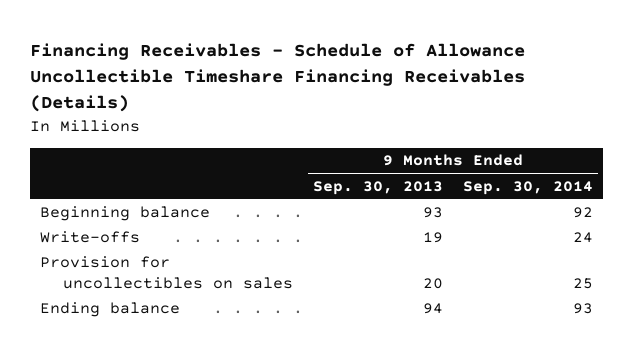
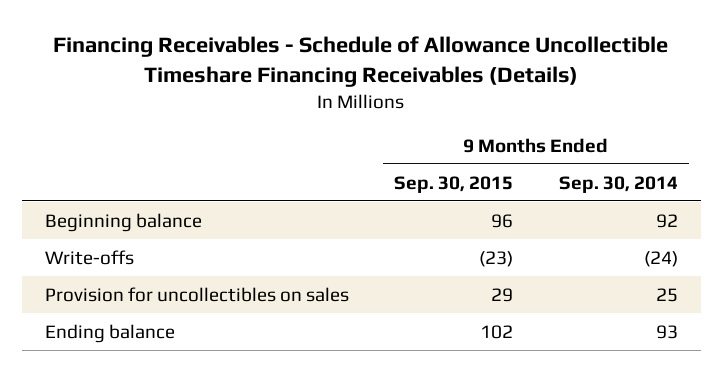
- | 9 Months Ended Sep. 30, 2013 | 9 Months Ended Sep. 30, 2014
+ | 9 Months Ended Sep. 30, 2015 | 9 Months Ended Sep. 30, 2014
- Write-offs | 19 | 24
+ Write-offs | (23) | (24)

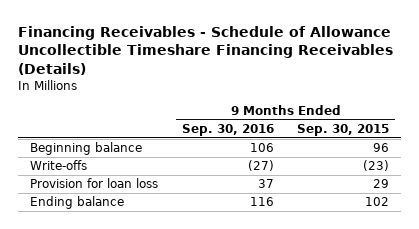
- | 9 Months Ended Sep. 30, 2015 | 9 Months Ended Sep. 30, 2014
+ | 9 Months Ended Sep. 30, 2016 | 9 Months Ended Sep. 30, 2015
- Provision for uncollectibles on sales | 29 | 25
+ Provision for loan loss | 37 | 29

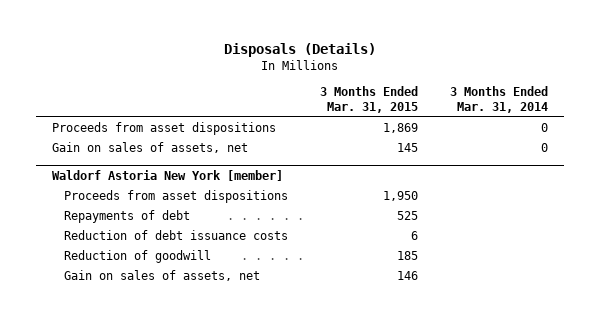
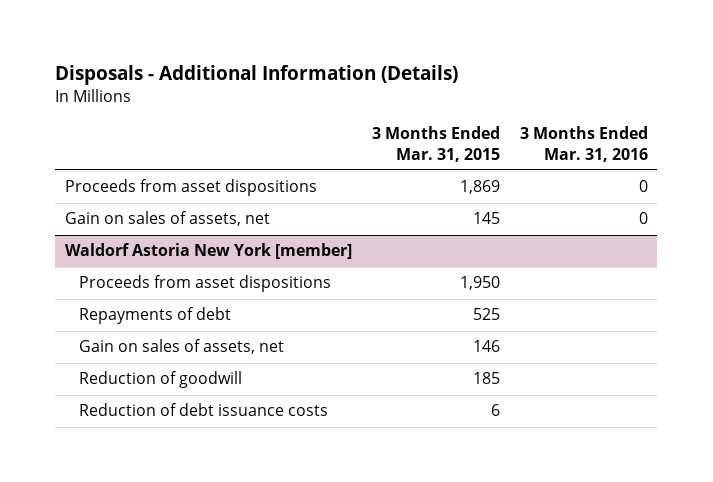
- Disposals (Details)
+ Disposals - Additional Information (Details)
- | 3 Months Ended Mar. 31, 2015 | 3 Months Ended Mar. 31, 2014
+ | 3 Months Ended Mar. 31, 2015 | 3 Months Ended Mar. 31, 2016
@ Waldorf Astoria New York [member]
moved down: Reduction of goodwill | 185 |
moved down: Reduction of debt issuance costs | 6 |

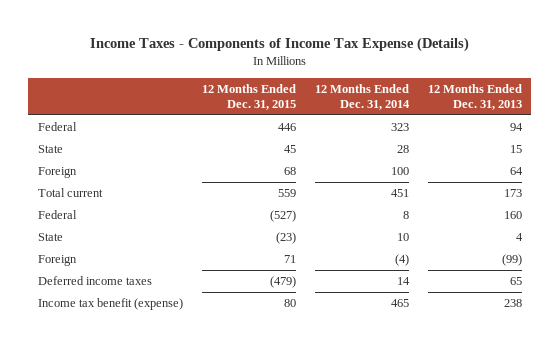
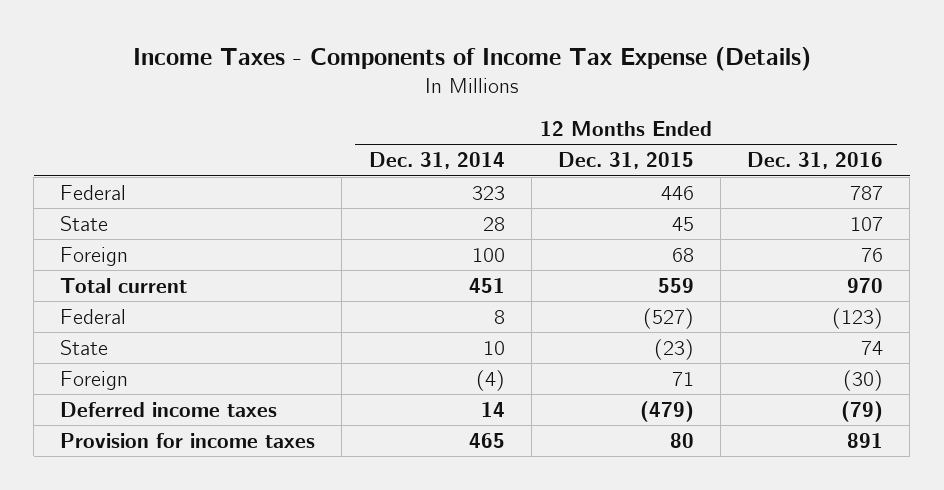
- | 12 Months Ended Dec. 31, 2015 | 12 Months Ended Dec. 31, 2014 | 12 Months Ended Dec. 31, 2013
+ | 12 Months Ended Dec. 31, 2014 | 12 Months Ended Dec. 31, 2015 | 12 Months Ended Dec. 31, 2016
- Income tax benefit (expense) | 80 | 465 | 238
+ Provision for income taxes | 465 | 80 | 891

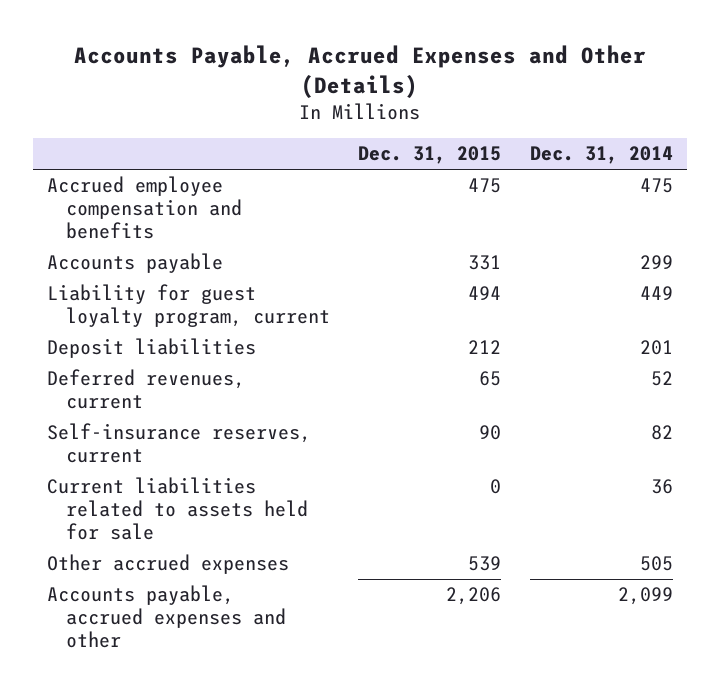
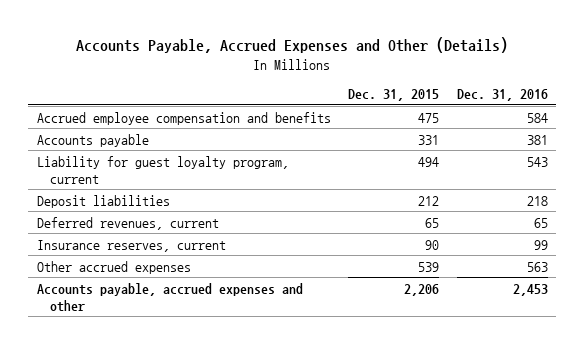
- | Dec. 31, 2015 | Dec. 31, 2014
+ | Dec. 31, 2015 | Dec. 31, 2016
- Self-insurance reserves, current | 90 | 82
- Current liabilities related to assets held for sale | 0 | 36
+ Insurance reserves, current | 90 | 99

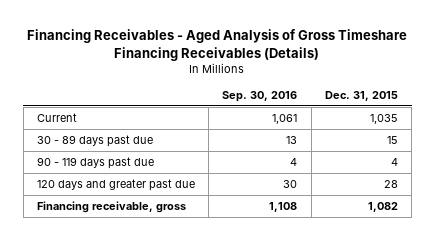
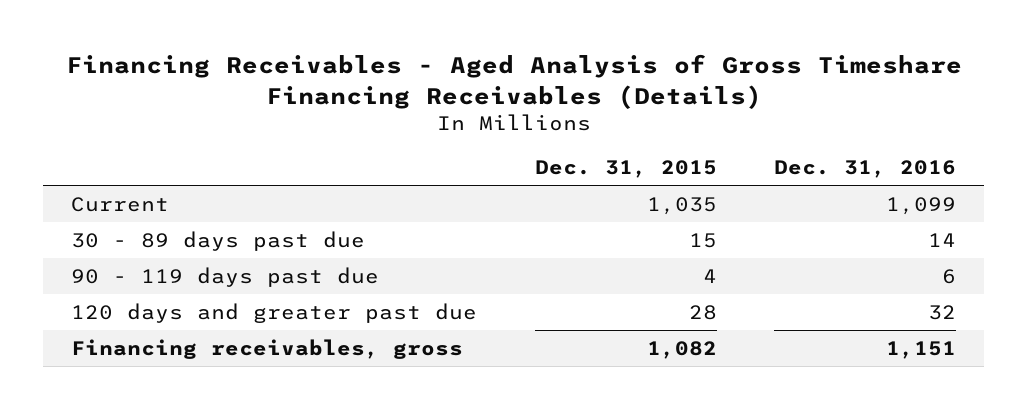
- | Sep. 30, 2016 | Dec. 31, 2015
+ | Dec. 31, 2015 | Dec. 31, 2016
- Financing receivable, gross | 1,108 | 1,082
+ Financing receivables, gross | 1,082 | 1,151

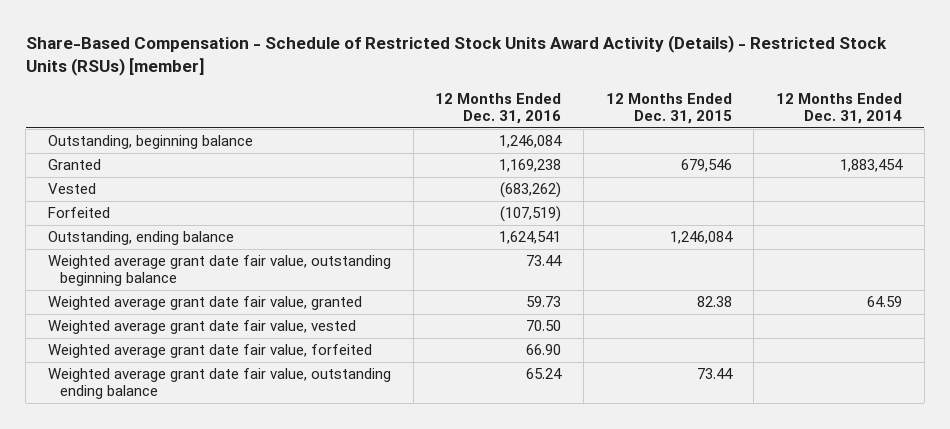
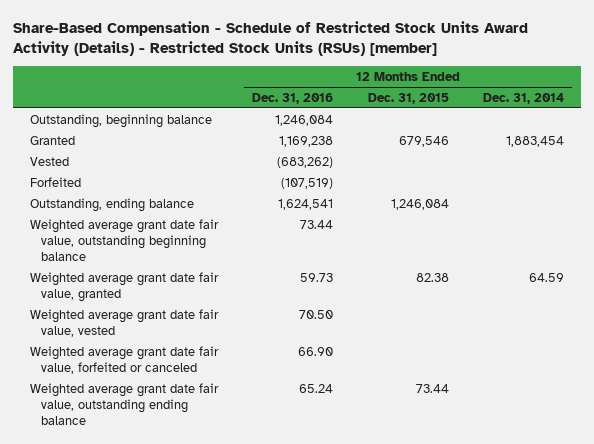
- Weighted average grant date fair value, forfeited | 66.90 | |
+ Weighted average grant date fair value, forfeited or canceled | 66.90 | |

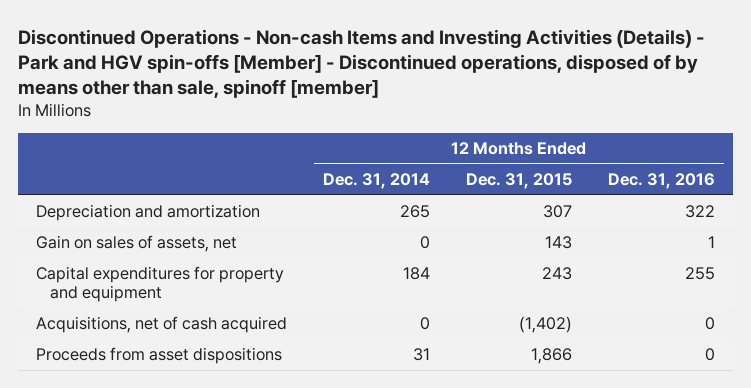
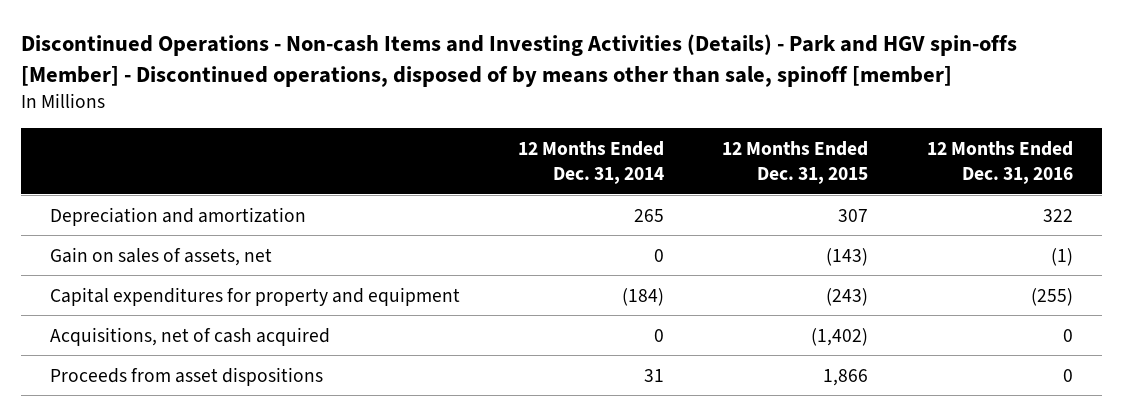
- Gain on sales of assets, net | 0 | 143 | 1
- Capital expenditures for property and equipment | 184 | 243 | 255
+ Gain on sales of assets, net | 0 | (143) | (1)
+ Capital expenditures for property and equipment | (184) | (243) | (255)

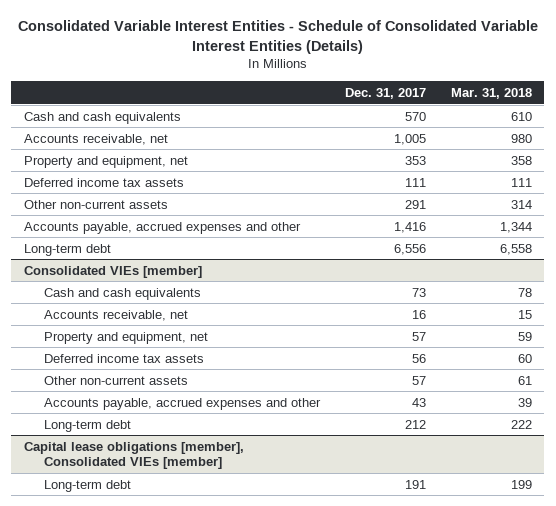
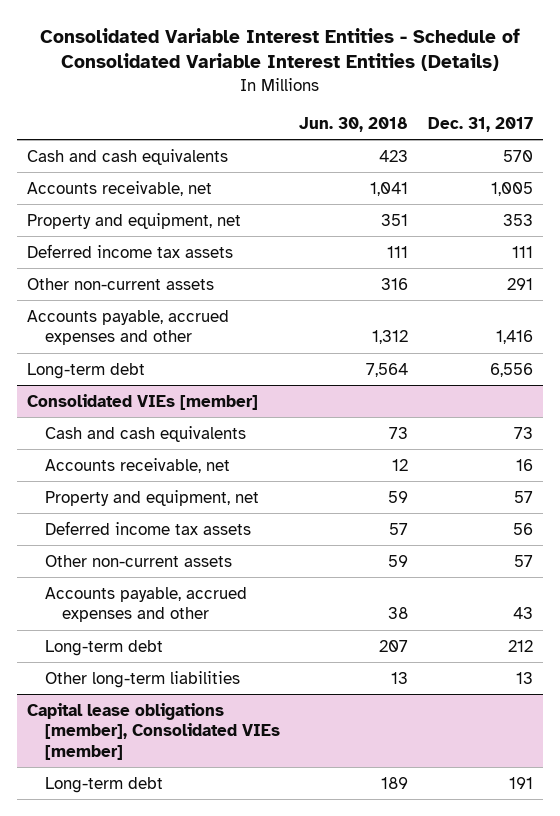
- | Dec. 31, 2017 | Mar. 31, 2018
+ | Jun. 30, 2018 | Dec. 31, 2017
@ Consolidated VIEs [member]
+ Other long-term liabilities | 13 | 13

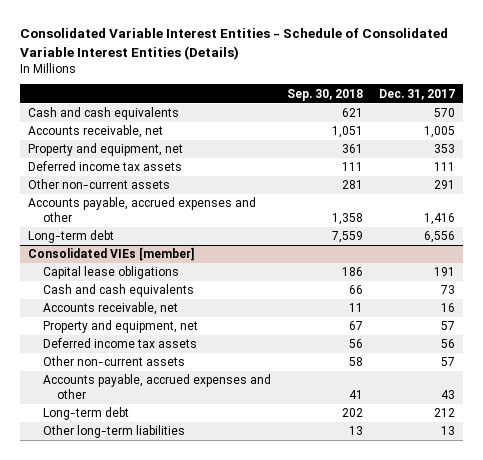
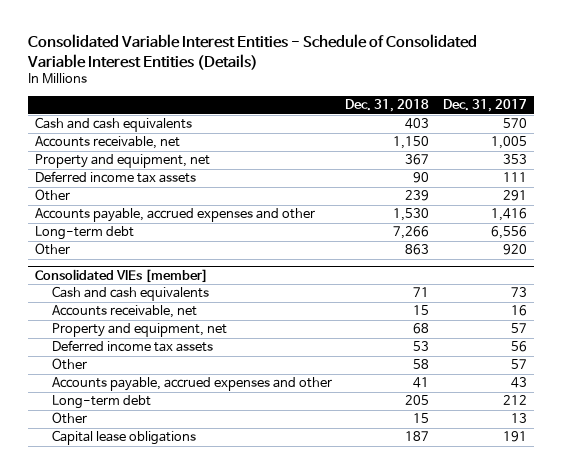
- | Sep. 30, 2018 | Dec. 31, 2017
+ | Dec. 31, 2018 | Dec. 31, 2017
- Other non-current assets | 281 | 291
+ Other | 239 | 291
+ Other | 863 | 920
@ Consolidated VIEs [member]
- Other non-current assets | 58 | 57
+ Other | 58 | 57
- Other long-term liabilities | 13 | 13
+ Other | 15 | 13
moved down: Capital lease obligations | 187 | 191

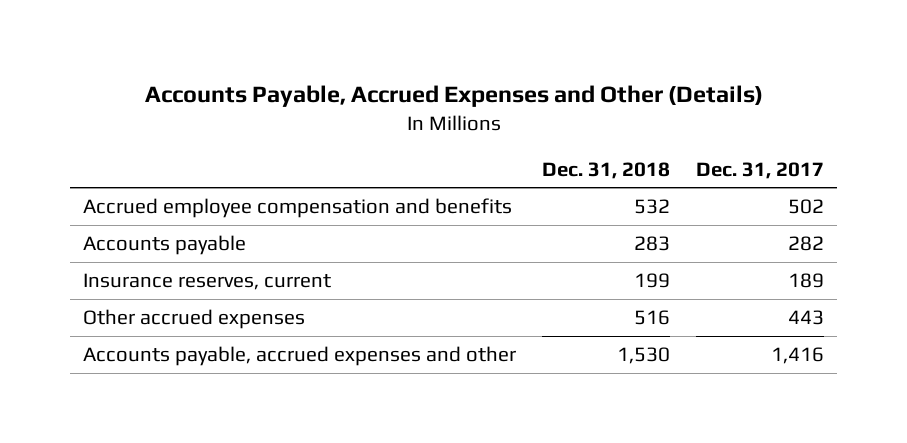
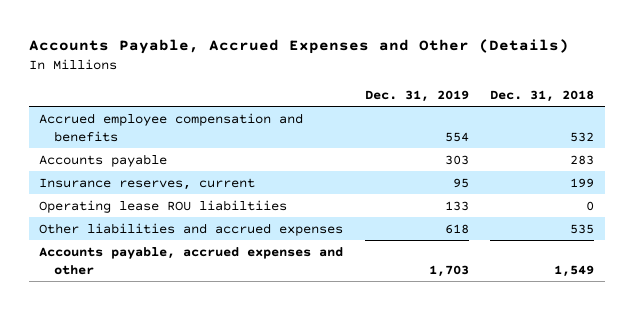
- | Dec. 31, 2018 | Dec. 31, 2017
+ | Dec. 31, 2019 | Dec. 31, 2018
- Other accrued expenses | 516 | 443
- Accounts payable, accrued expenses and other | 1,530 | 1,416
+ Operating lease ROU liabiltiies | 133 | 0
+ Other liabilities and accrued expenses | 618 | 535
+ Accounts payable, accrued expenses and other | 1,703 | 1,549

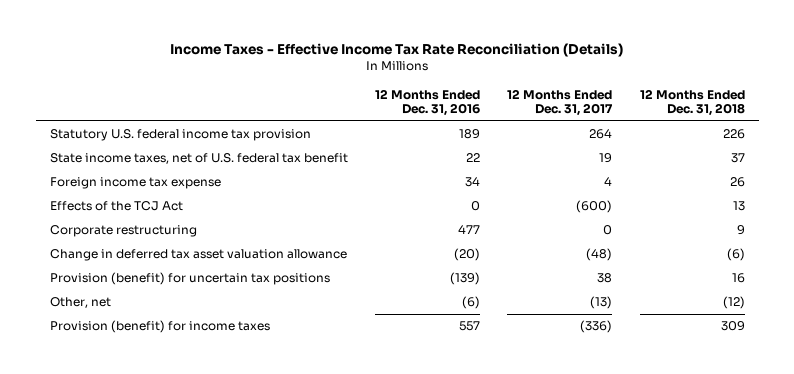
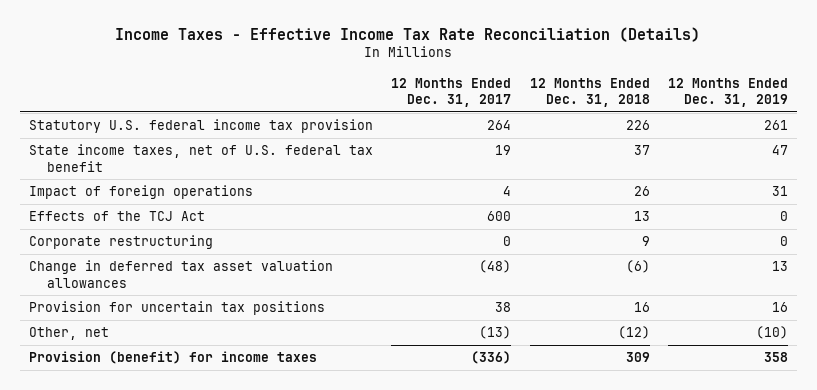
- | 12 Months Ended Dec. 31, 2016 | 12 Months Ended Dec. 31, 2017 | 12 Months Ended Dec. 31, 2018
+ | 12 Months Ended Dec. 31, 2017 | 12 Months Ended Dec. 31, 2018 | 12 Months Ended Dec. 31, 2019
- Foreign income tax expense | 34 | 4 | 26
- Effects of the TCJ Act | 0 | (600) | 13
+ Impact of foreign operations | 4 | 26 | 31
+ Effects of the TCJ Act | 600 | 13 | 0
- Change in deferred tax asset valuation allowance | (20) | (48) | (6)
- Provision (benefit) for uncertain tax positions | (139) | 38 | 16
+ Change in deferred tax asset valuation allowances | (48) | (6) | 13
+ Provision for uncertain tax positions | 38 | 16 | 16

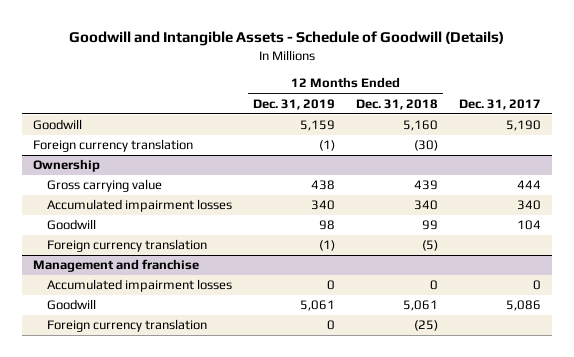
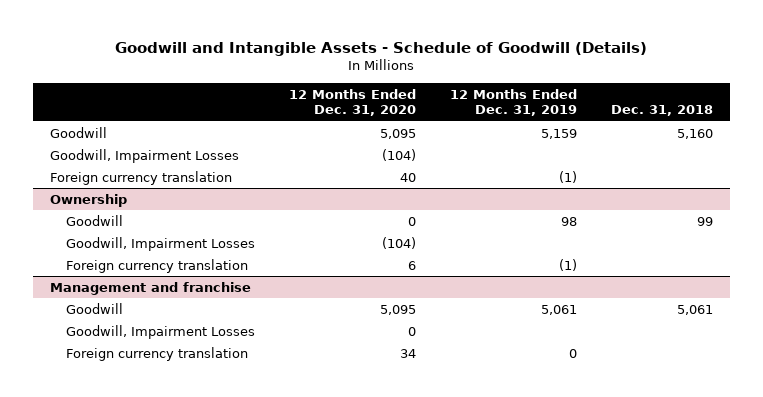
- | 12 Months Ended Dec. 31, 2019 | 12 Months Ended Dec. 31, 2018 | Dec. 31, 2017
+ | 12 Months Ended Dec. 31, 2020 | 12 Months Ended Dec. 31, 2019 | Dec. 31, 2018
+ Goodwill, Impairment Losses | (104) | |
@ Ownership
- Gross carrying value | 438 | 439 | 444
- Accumulated impairment losses | 340 | 340 | 340
+ Goodwill, Impairment Losses | (104) | |
@ Management and franchise
- Accumulated impairment losses | 0 | 0 | 0
+ Goodwill, Impairment Losses | 0 | |

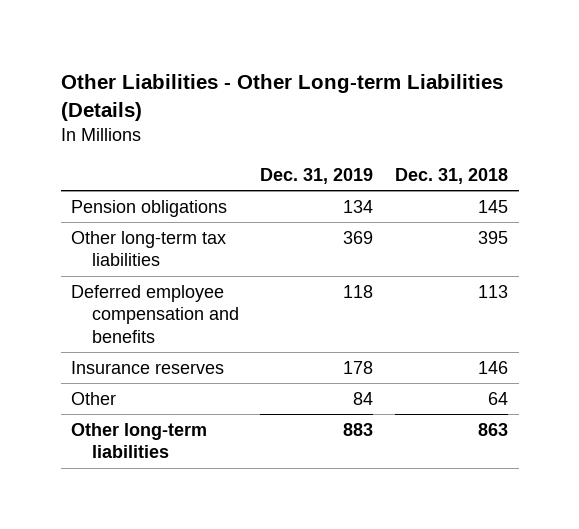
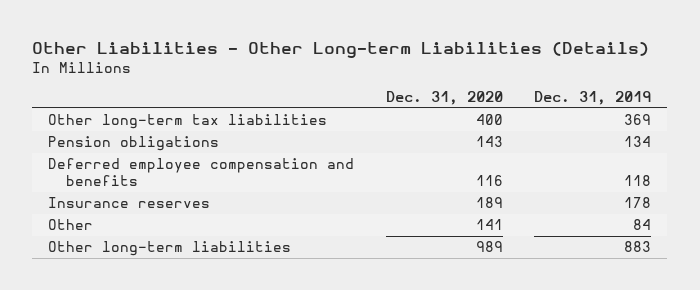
- | Dec. 31, 2019 | Dec. 31, 2018
+ | Dec. 31, 2020 | Dec. 31, 2019
moved down: Pension obligations | 143 | 134

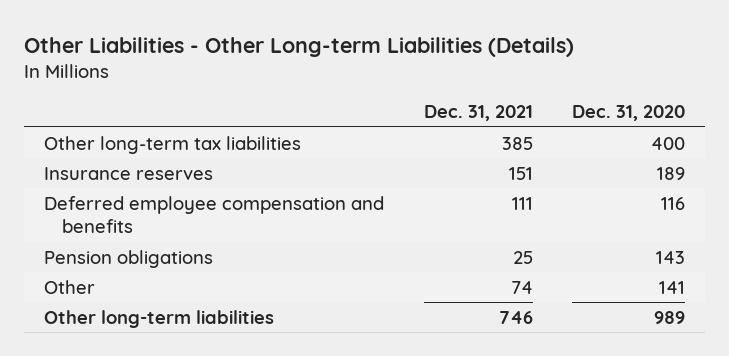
- | Dec. 31, 2020 | Dec. 31, 2019
+ | Dec. 31, 2021 | Dec. 31, 2020
moved down: Deferred employee compensation and benefits | 111 | 116
moved down: Pension obligations | 25 | 143

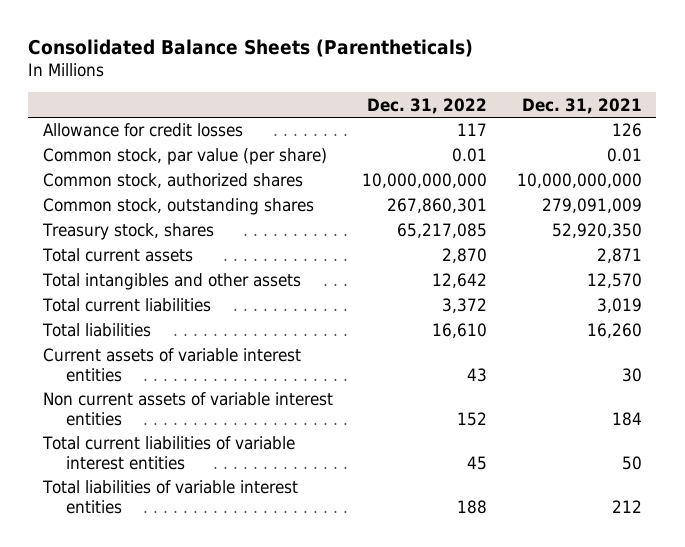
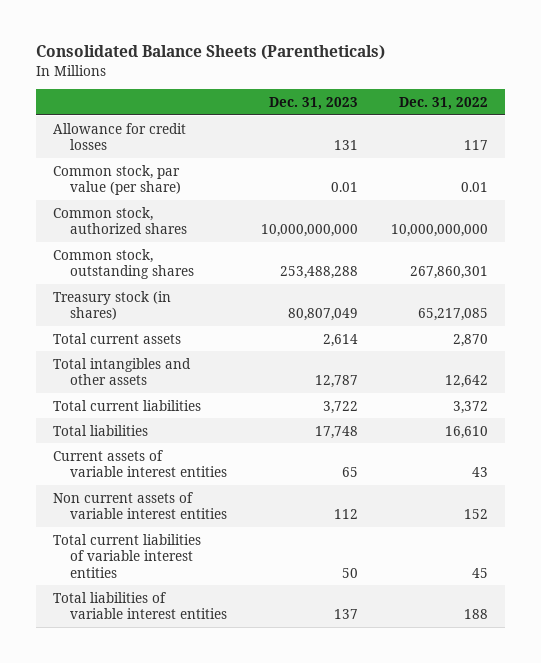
- | Dec. 31, 2022 | Dec. 31, 2021
+ | Dec. 31, 2023 | Dec. 31, 2022
- Treasury stock, shares | 65,217,085 | 52,920,350
+ Treasury stock (in shares) | 80,807,049 | 65,217,085

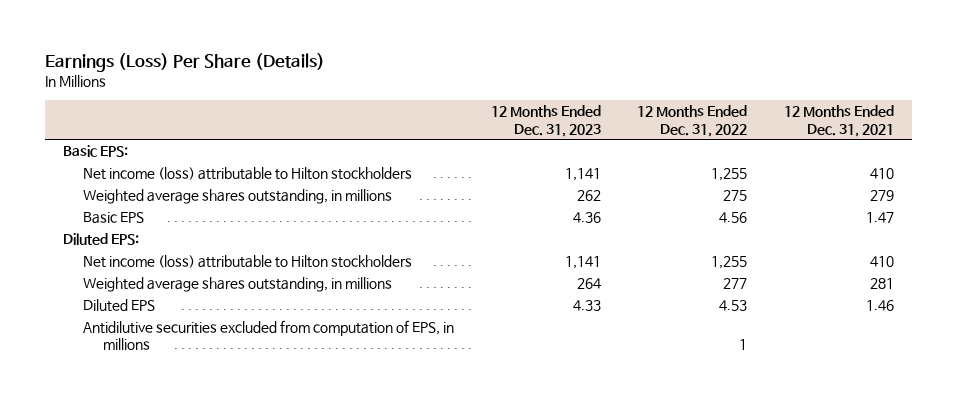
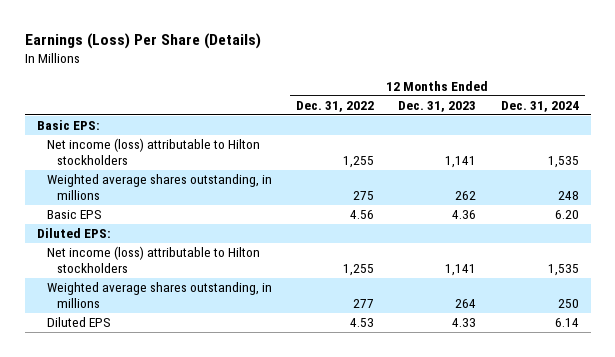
- | 12 Months Ended Dec. 31, 2023 | 12 Months Ended Dec. 31, 2022 | 12 Months Ended Dec. 31, 2021
+ | 12 Months Ended Dec. 31, 2022 | 12 Months Ended Dec. 31, 2023 | 12 Months Ended Dec. 31, 2024
- Antidilutive securities excluded from computation of EPS, in millions | | 1 |

